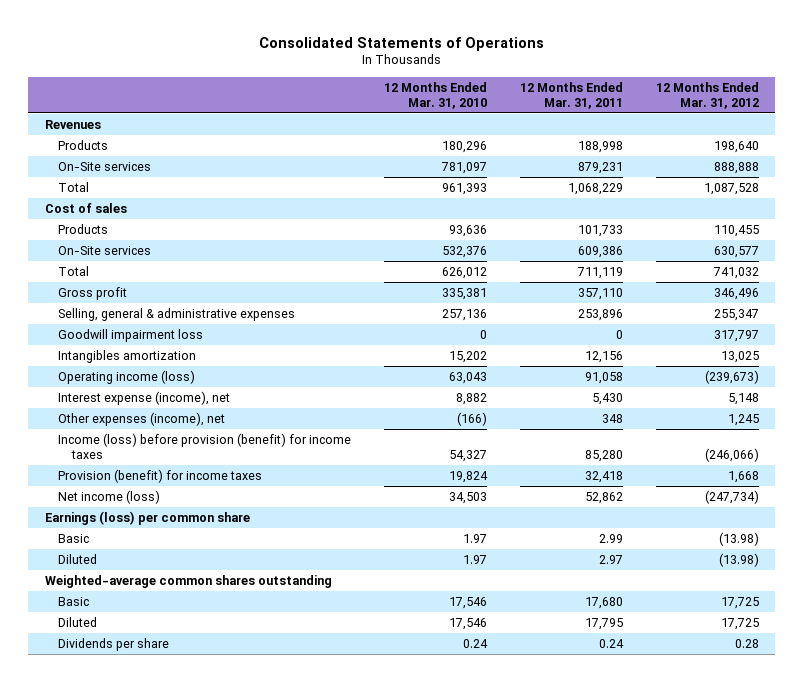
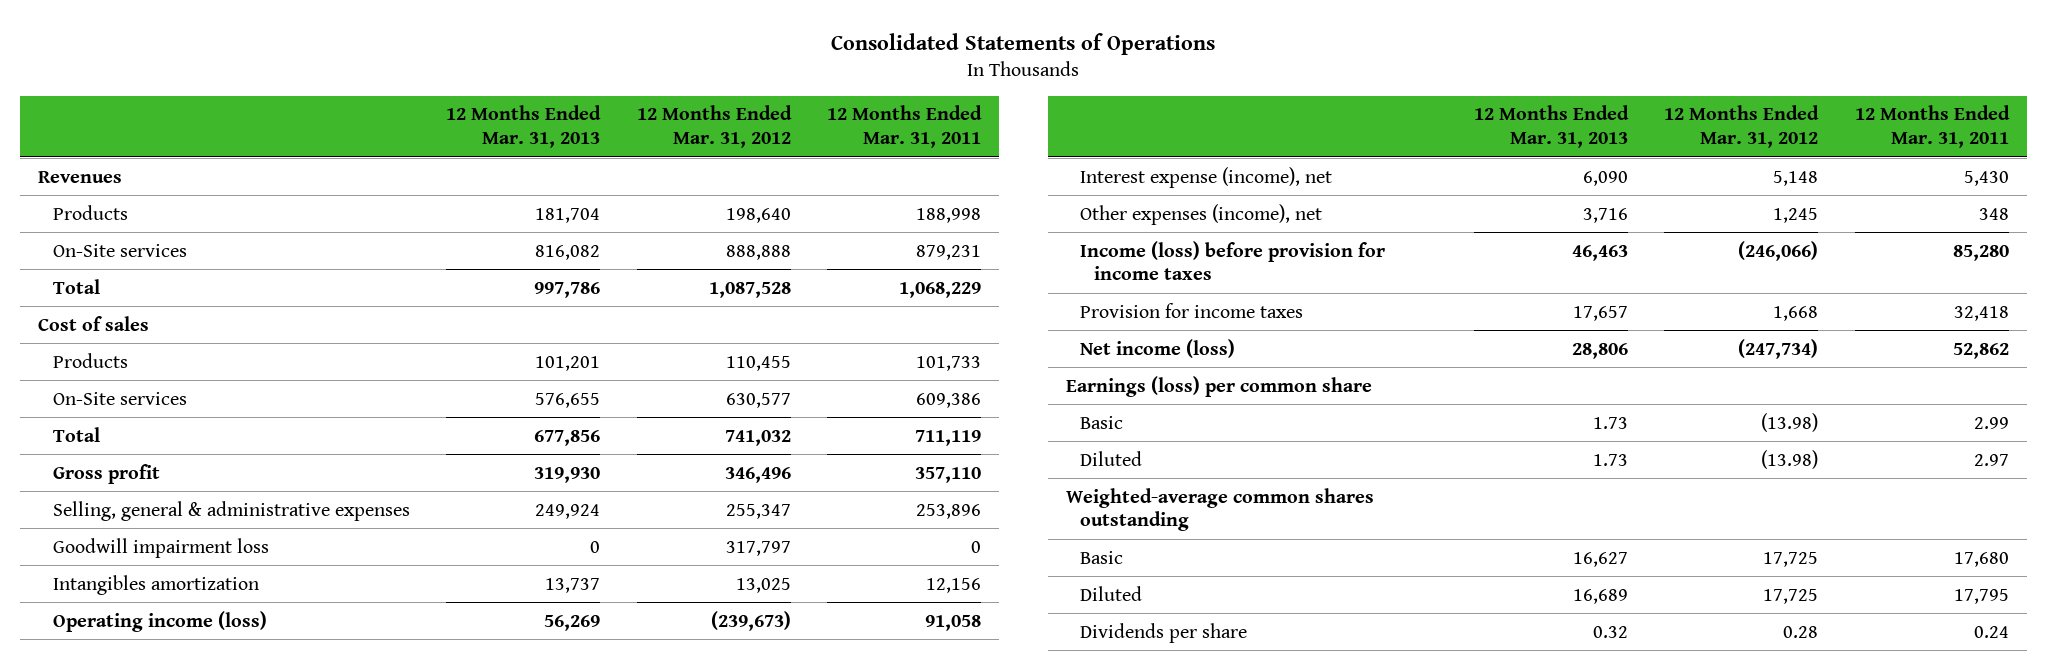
- | 12 Months Ended Mar. 31, 2010 | 12 Months Ended Mar. 31, 2011 | 12 Months Ended Mar. 31, 2012
+ | 12 Months Ended Mar. 31, 2013 | 12 Months Ended Mar. 31, 2012 | 12 Months Ended Mar. 31, 2011
- Income (loss) before provision (benefit) for income taxes | 54,327 | 85,280 | (246,066)
- Provision (benefit) for income taxes | 19,824 | 32,418 | 1,668
+ Income (loss) before provision for income taxes | 46,463 | (246,066) | 85,280
+ Provision for income taxes | 17,657 | 1,668 | 32,418

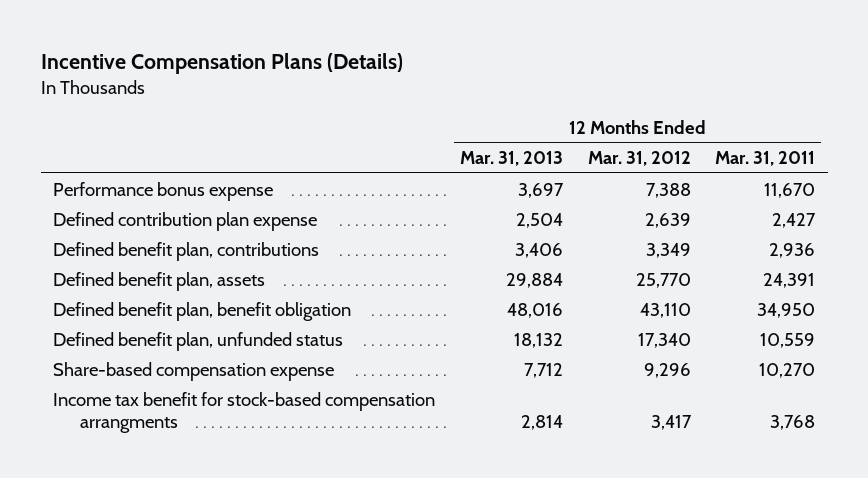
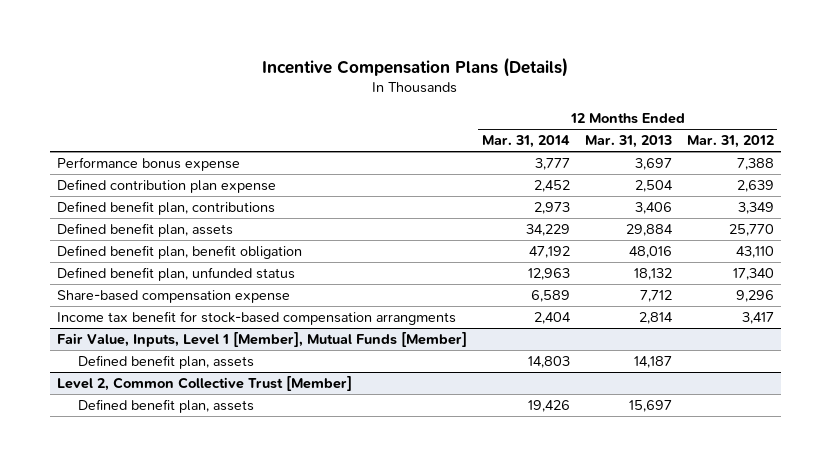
- | 12 Months Ended Mar. 31, 2013 | 12 Months Ended Mar. 31, 2012 | 12 Months Ended Mar. 31, 2011
+ | 12 Months Ended Mar. 31, 2014 | 12 Months Ended Mar. 31, 2013 | 12 Months Ended Mar. 31, 2012
+ Fair Value, Inputs, Level 1 [Member], Mutual Funds [Member]
+ Defined benefit plan, assets | 14,803 | 14,187 |
+ Level 2, Common Collective Trust [Member]
+ Defined benefit plan, assets | 19,426 | 15,697 |

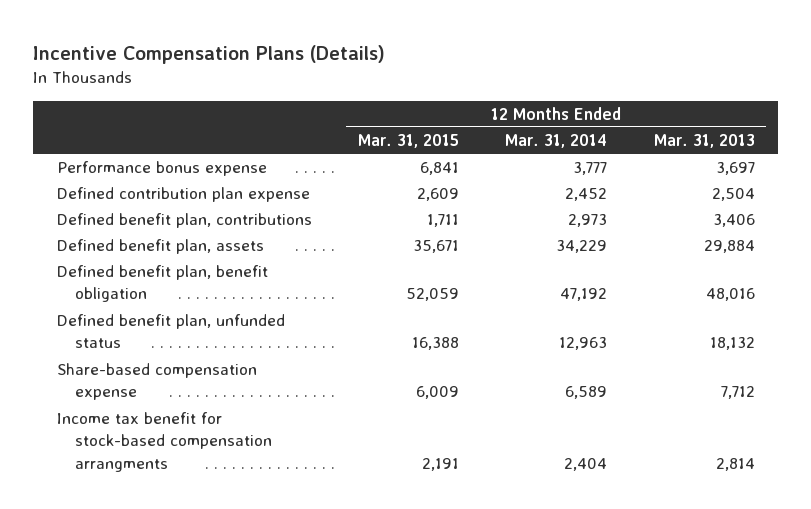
- | 12 Months Ended Mar. 31, 2014 | 12 Months Ended Mar. 31, 2013 | 12 Months Ended Mar. 31, 2012
+ | 12 Months Ended Mar. 31, 2015 | 12 Months Ended Mar. 31, 2014 | 12 Months Ended Mar. 31, 2013
- Fair Value, Inputs, Level 1 [Member], Mutual Funds [Member]
- Defined benefit plan, assets | 14,803 | 14,187 |
- Level 2, Common Collective Trust [Member]
- Defined benefit plan, assets | 19,426 | 15,697 |

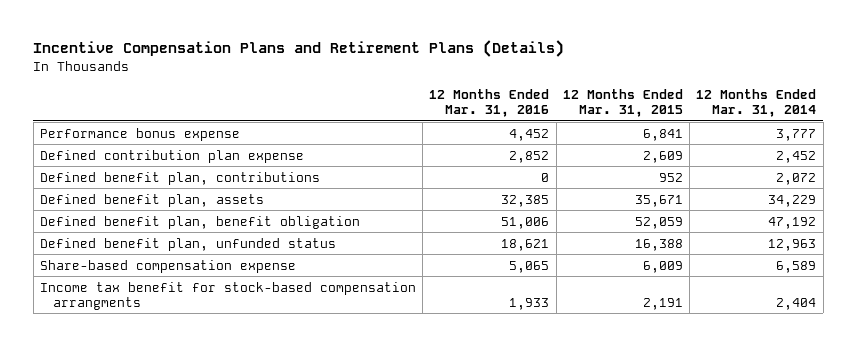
- Incentive Compensation Plans (Details)
+ Incentive Compensation Plans and Retirement Plans (Details)
- | 12 Months Ended Mar. 31, 2015 | 12 Months Ended Mar. 31, 2014 | 12 Months Ended Mar. 31, 2013
+ | 12 Months Ended Mar. 31, 2016 | 12 Months Ended Mar. 31, 2015 | 12 Months Ended Mar. 31, 2014
- Defined benefit plan, contributions | 1,711 | 2,973 | 3,406
+ Defined benefit plan, contributions | 0 | 952 | 2,072

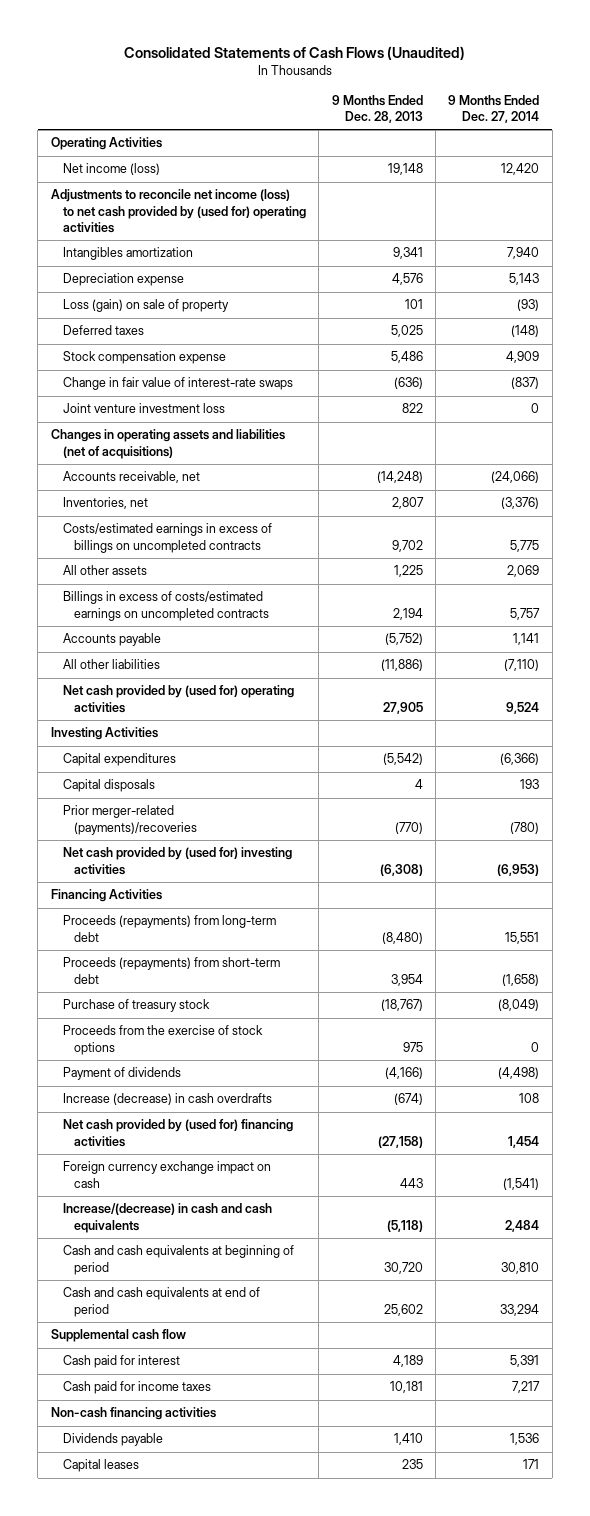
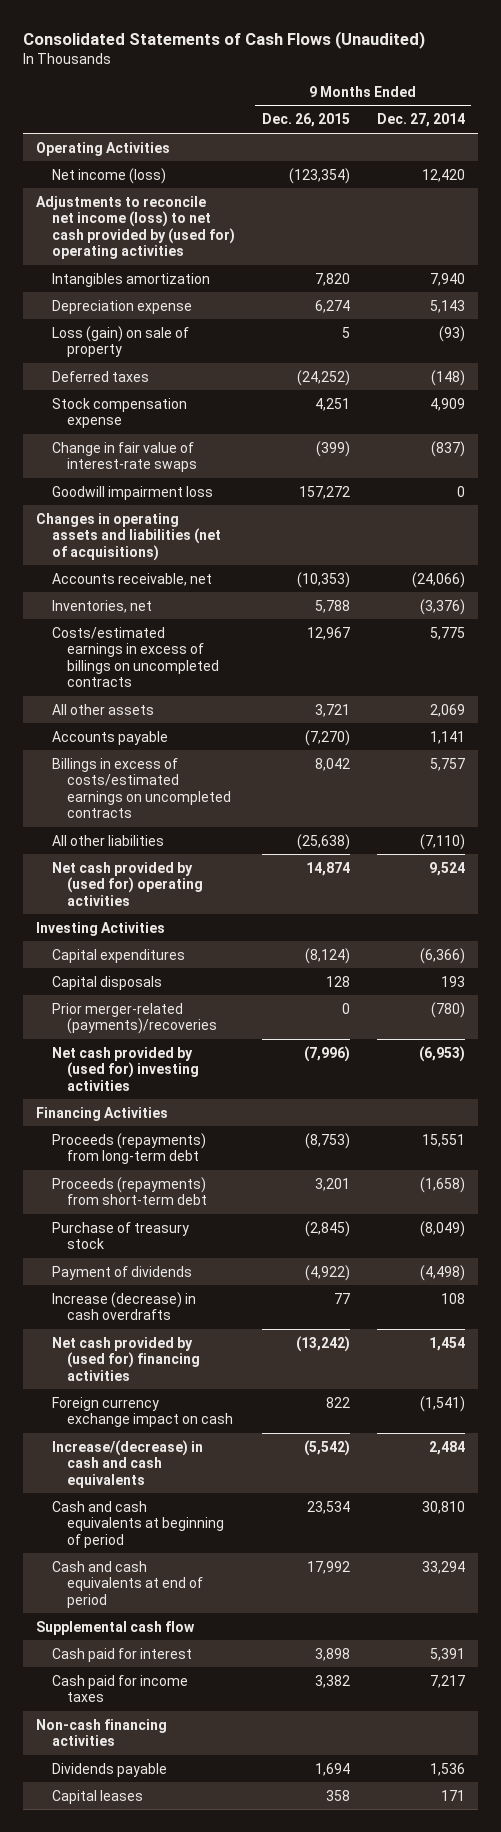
- | 9 Months Ended Dec. 28, 2013 | 9 Months Ended Dec. 27, 2014
+ | 9 Months Ended Dec. 26, 2015 | 9 Months Ended Dec. 27, 2014
- Joint venture investment loss | 822 | 0
+ Goodwill impairment loss | 157,272 | 0
moved down: Billings in excess of costs/estimated earnings on uncompleted contracts | 8,042 | 5,757
- Proceeds from the exercise of stock options | 975 | 0

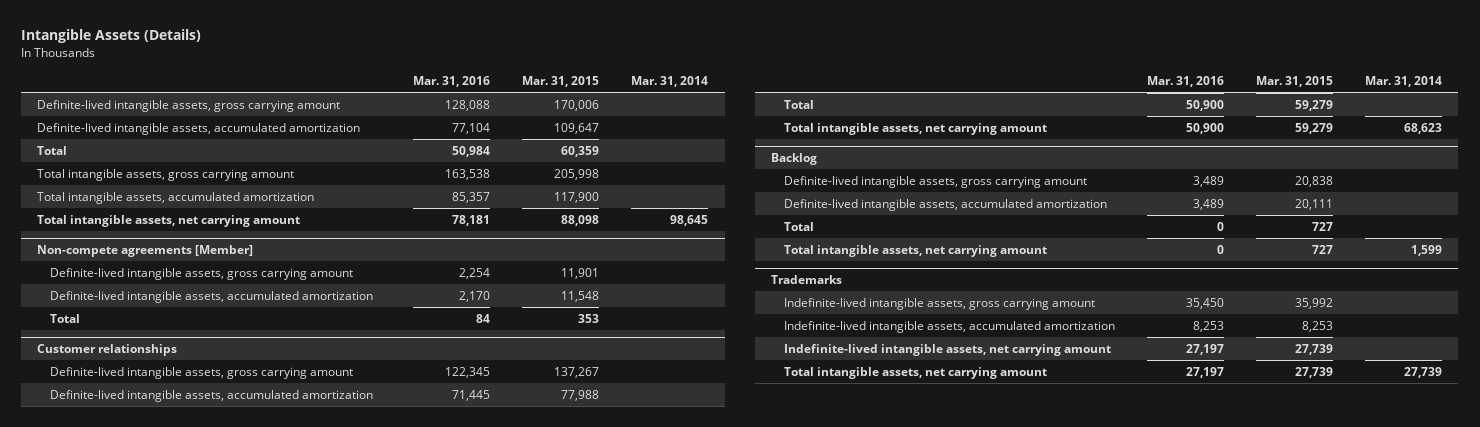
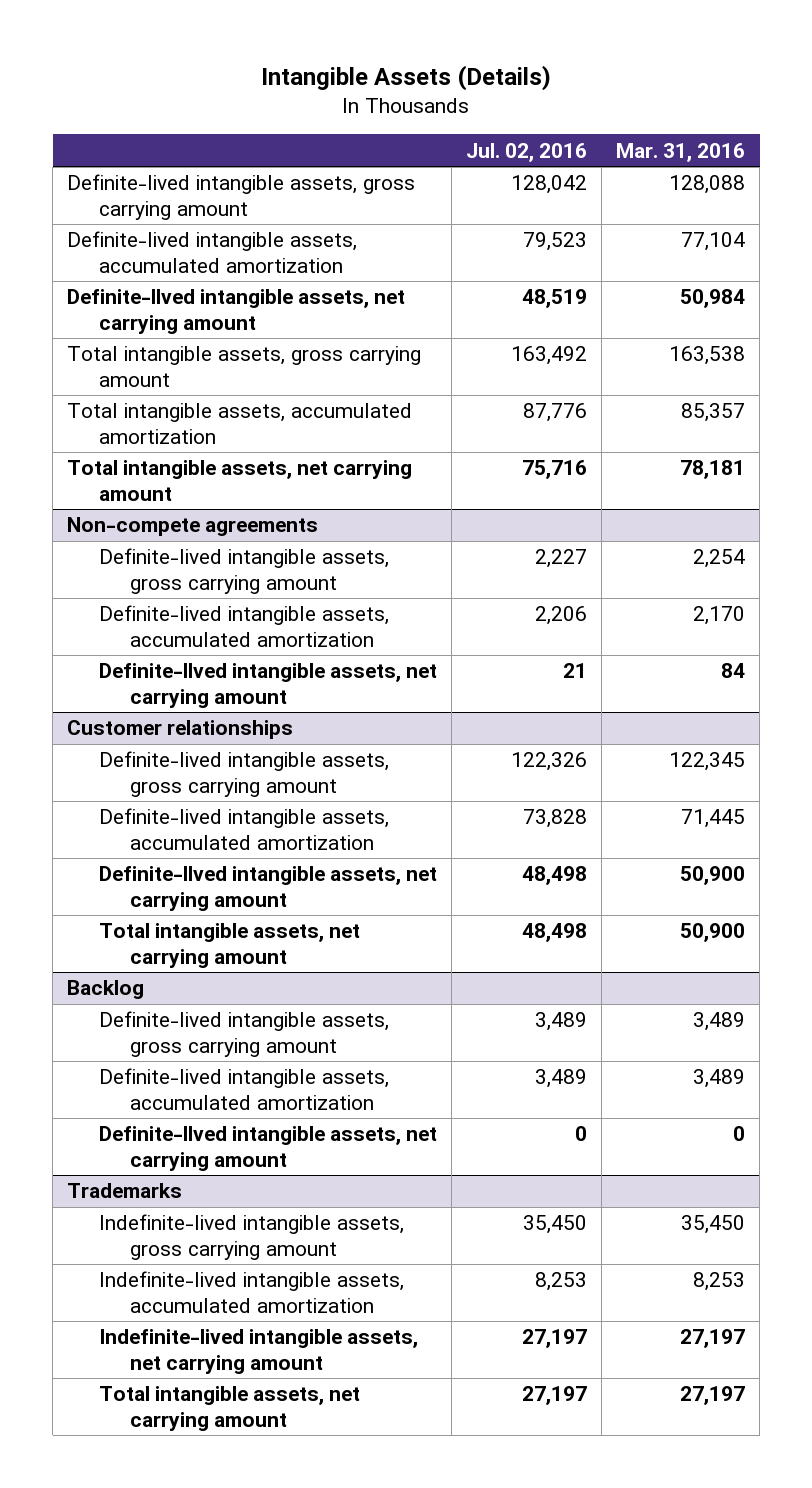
- | Mar. 31, 2016 | Mar. 31, 2015 | Mar. 31, 2014
+ | Jul. 02, 2016 | Mar. 31, 2016
- Total | 50,984 | 60,359 |
+ Definite-llved intangible assets, net carrying amount | 48,519 | 50,984
- Non-compete agreements [Member]
+ Non-compete agreements
- Total | 84 | 353 |
+ Definite-llved intangible assets, net carrying amount | 21 | 84
@ Customer relationships
- Total | 50,900 | 59,279 |
+ Definite-llved intangible assets, net carrying amount | 48,498 | 50,900
@ Backlog
- Total | 0 | 727 |
- Total intangible assets, net carrying amount | 0 | 727 | 1,599
+ Definite-llved intangible assets, net carrying amount | 0 | 0

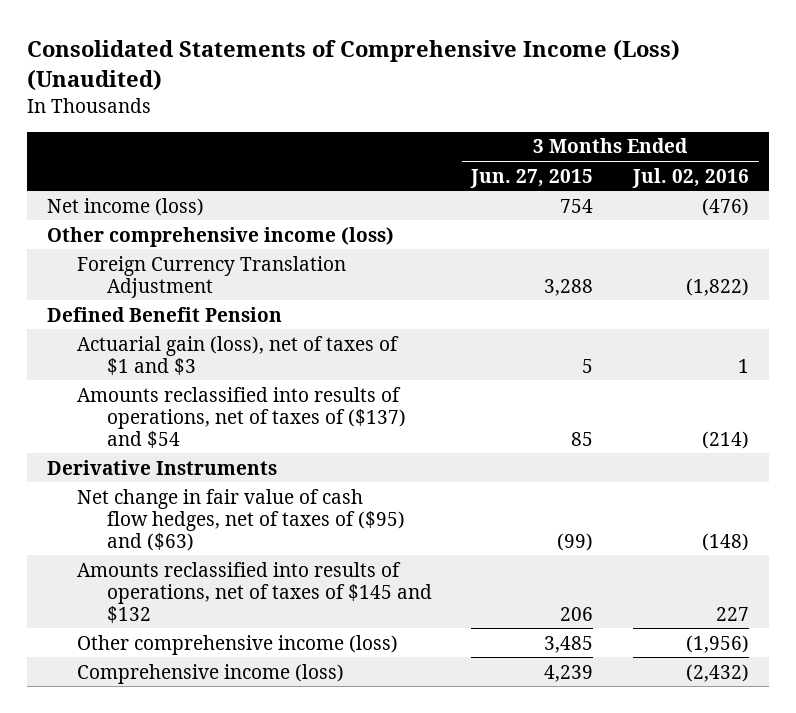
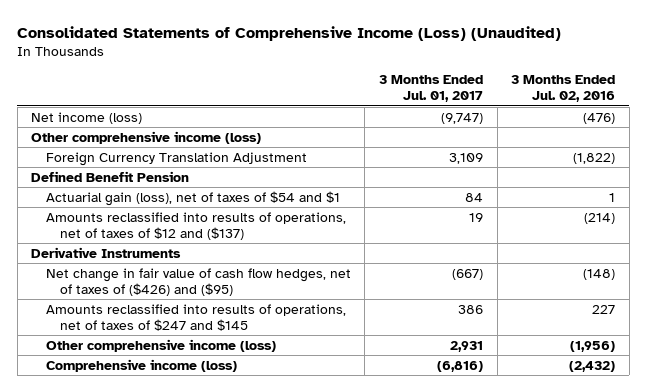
- | 3 Months Ended Jun. 27, 2015 | 3 Months Ended Jul. 02, 2016
+ | 3 Months Ended Jul. 01, 2017 | 3 Months Ended Jul. 02, 2016
- Actuarial gain (loss), net of taxes of $1 and $3 | 5 | 1
- Amounts reclassified into results of operations, net of taxes of ($137) and $54 | 85 | (214)
+ Actuarial gain (loss), net of taxes of $54 and $1 | 84 | 1
+ Amounts reclassified into results of operations, net of taxes of $12 and ($137) | 19 | (214)
- Net change in fair value of cash flow hedges, net of taxes of ($95) and ($63) | (99) | (148)
- Amounts reclassified into results of operations, net of taxes of $145 and $132 | 206 | 227
+ Net change in fair value of cash flow hedges, net of taxes of ($426) and ($95) | (667) | (148)
+ Amounts reclassified into results of operations, net of taxes of $247 and $145 | 386 | 227

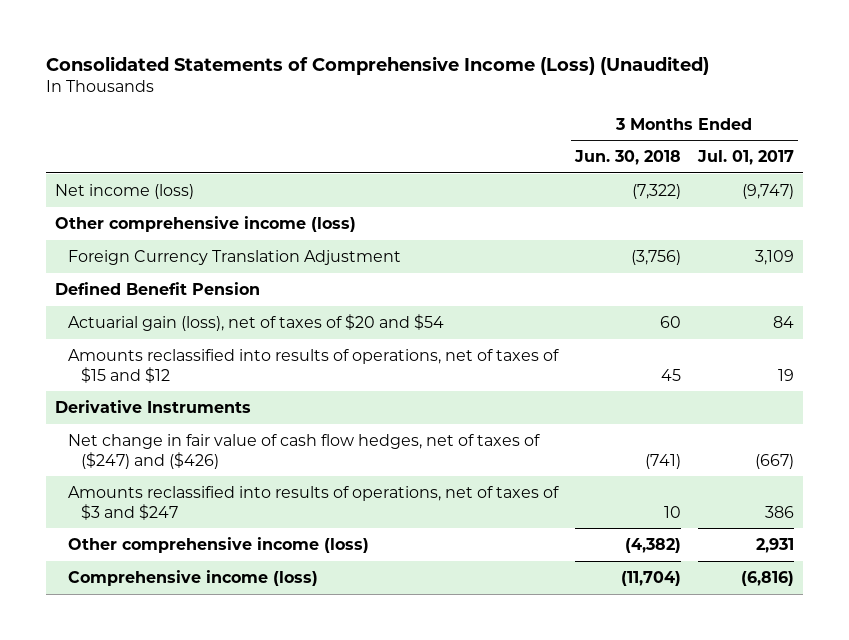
- | 3 Months Ended Jul. 01, 2017 | 3 Months Ended Jul. 02, 2016
+ | 3 Months Ended Jun. 30, 2018 | 3 Months Ended Jul. 01, 2017
- Actuarial gain (loss), net of taxes of $54 and $1 | 84 | 1
- Amounts reclassified into results of operations, net of taxes of $12 and ($137) | 19 | (214)
+ Actuarial gain (loss), net of taxes of $20 and $54 | 60 | 84
+ Amounts reclassified into results of operations, net of taxes of $15 and $12 | 45 | 19
- Net change in fair value of cash flow hedges, net of taxes of ($426) and ($95) | (667) | (148)
- Amounts reclassified into results of operations, net of taxes of $247 and $145 | 386 | 227
+ Net change in fair value of cash flow hedges, net of taxes of ($247) and ($426) | (741) | (667)
+ Amounts reclassified into results of operations, net of taxes of $3 and $247 | 10 | 386

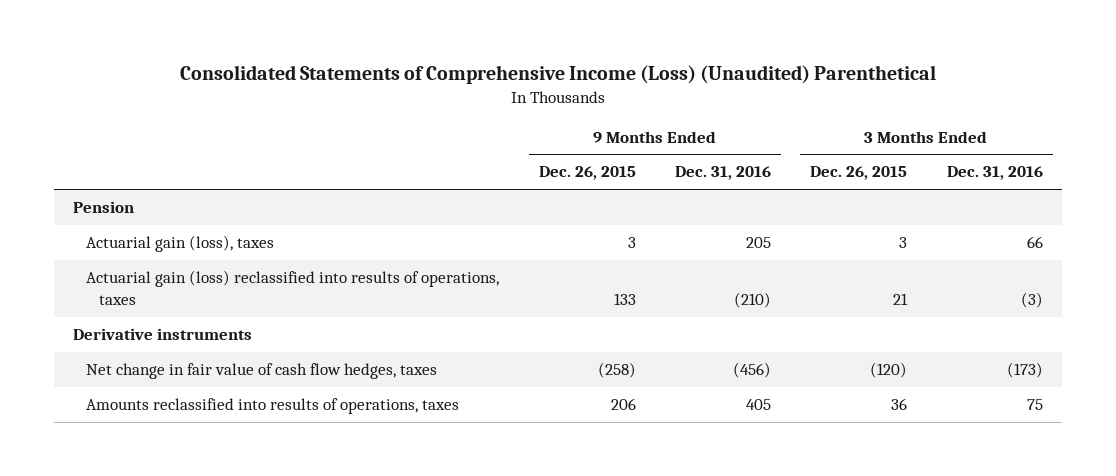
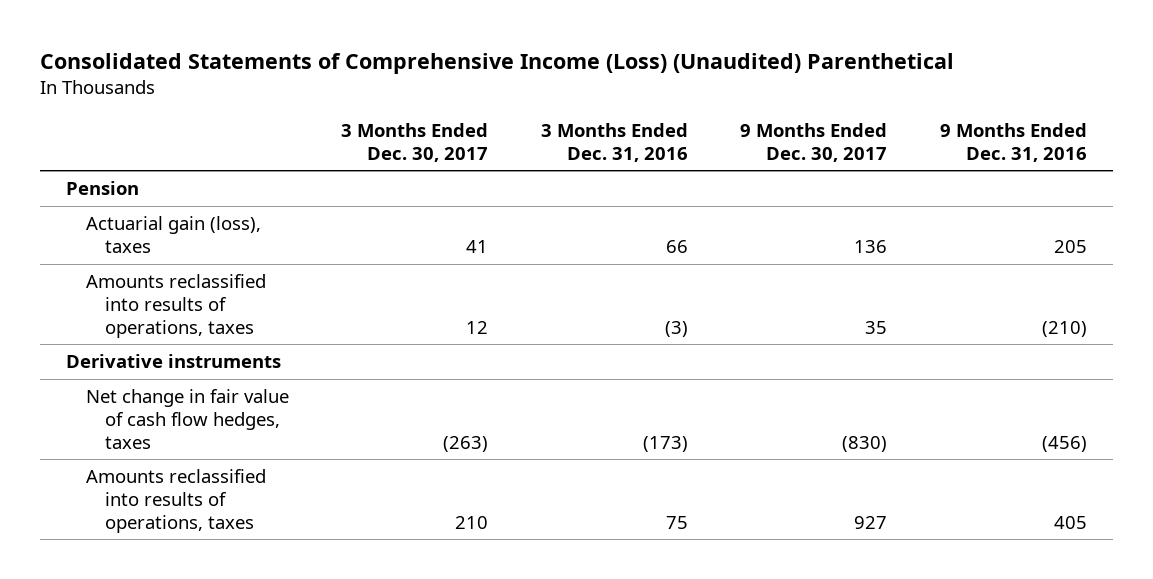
- | 9 Months Ended Dec. 26, 2015 | 9 Months Ended Dec. 31, 2016 | 3 Months Ended Dec. 26, 2015 | 3 Months Ended Dec. 31, 2016
+ | 3 Months Ended Dec. 30, 2017 | 3 Months Ended Dec. 31, 2016 | 9 Months Ended Dec. 30, 2017 | 9 Months Ended Dec. 31, 2016
- Actuarial gain (loss) reclassified into results of operations, taxes | 133 | (210) | 21 | (3)
+ Amounts reclassified into results of operations, taxes | 12 | (3) | 35 | (210)

